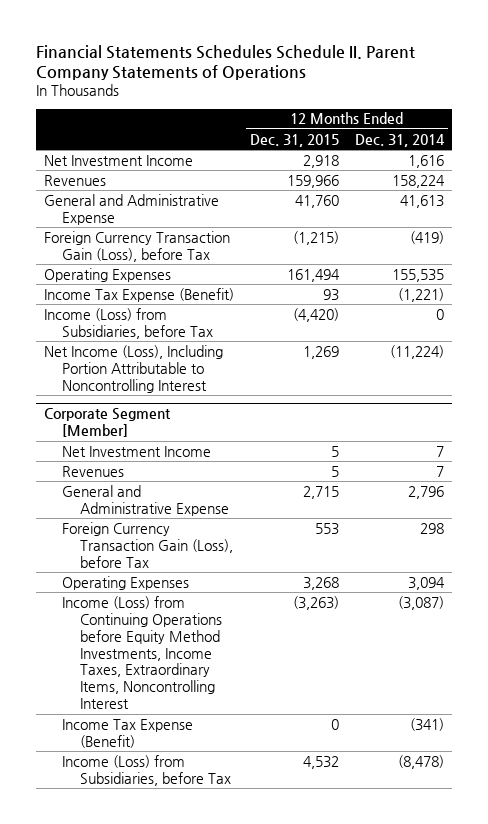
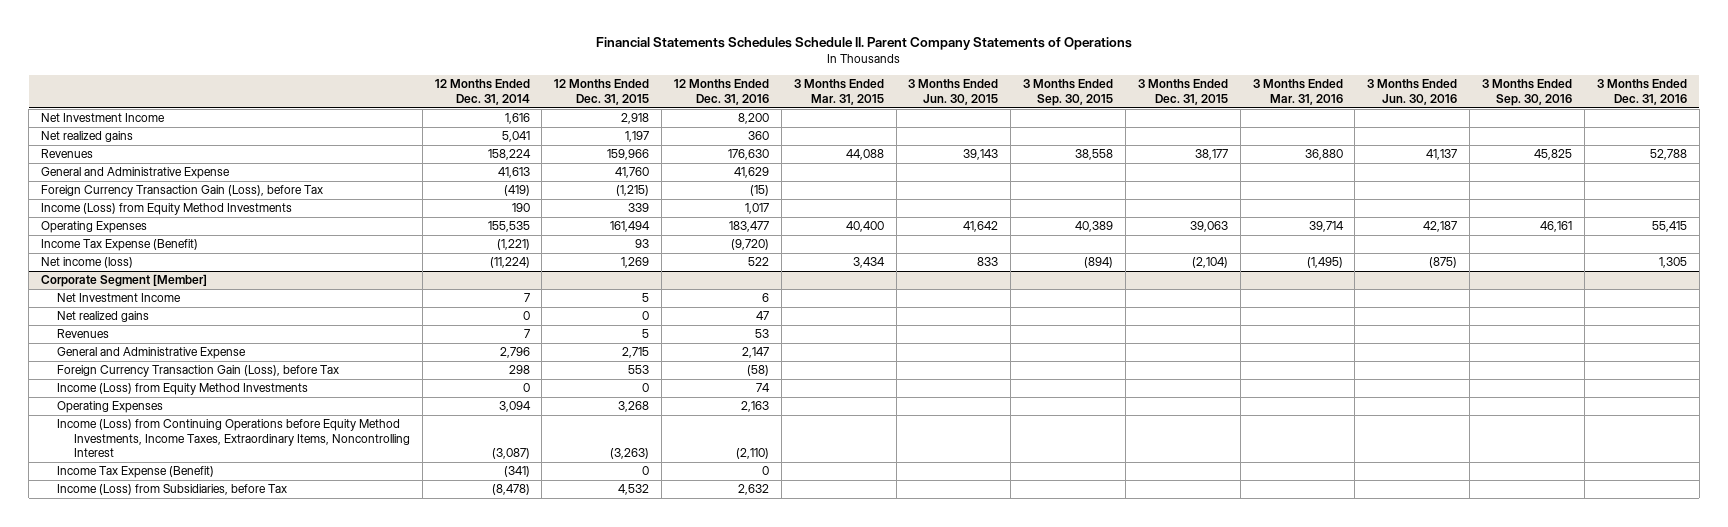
- | 12 Months Ended Dec. 31, 2015 | 12 Months Ended Dec. 31, 2014
+ | 12 Months Ended Dec. 31, 2014 | 12 Months Ended Dec. 31, 2015 | 12 Months Ended Dec. 31, 2016 | 3 Months Ended Mar. 31, 2015 | 3 Months Ended Jun. 30, 2015 | 3 Months Ended Sep. 30, 2015 | 3 Months Ended Dec. 31, 2015 | 3 Months Ended Mar. 31, 2016 | 3 Months Ended Jun. 30, 2016 | 3 Months Ended Sep. 30, 2016 | 3 Months Ended Dec. 31, 2016
+ Net realized gains | 5,041 | 1,197 | 360 | | | | | | | |
+ Income (Loss) from Equity Method Investments | 190 | 339 | 1,017 | | | | | | | |
- Income (Loss) from Subsidiaries, before Tax | (4,420) | 0
- Net Income (Loss), Including Portion Attributable to Noncontrolling Interest | 1,269 | (11,224)
+ Net income (loss) | (11,224) | 1,269 | 522 | 3,434 | 833 | (894) | (2,104) | (1,495) | (875) | | 1,305
@ Corporate Segment [Member]
+ Net realized gains | 0 | 0 | 47 | | | | | | | |
+ Income (Loss) from Equity Method Investments | 0 | 0 | 74 | | | | | | | |

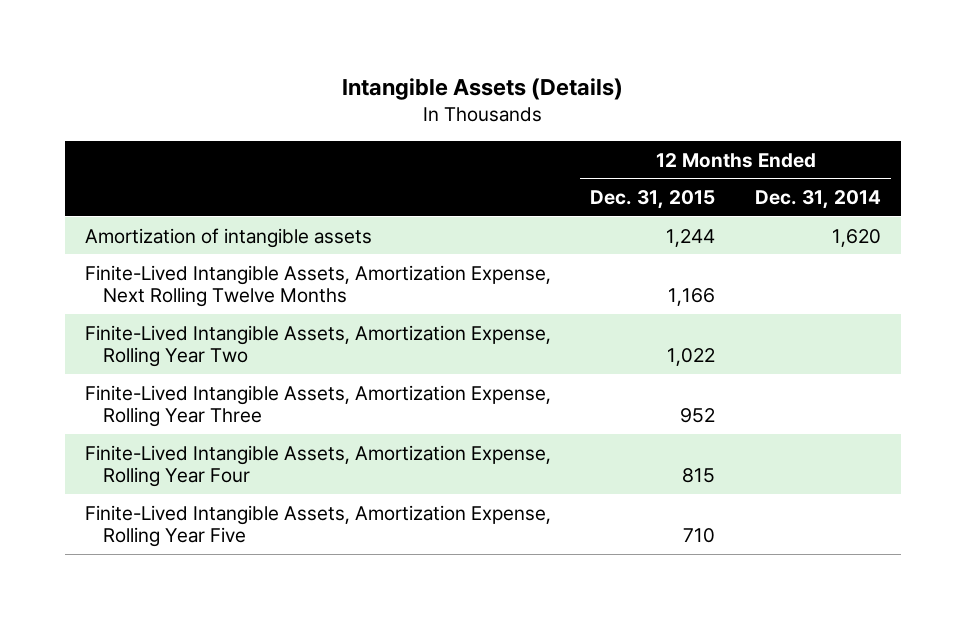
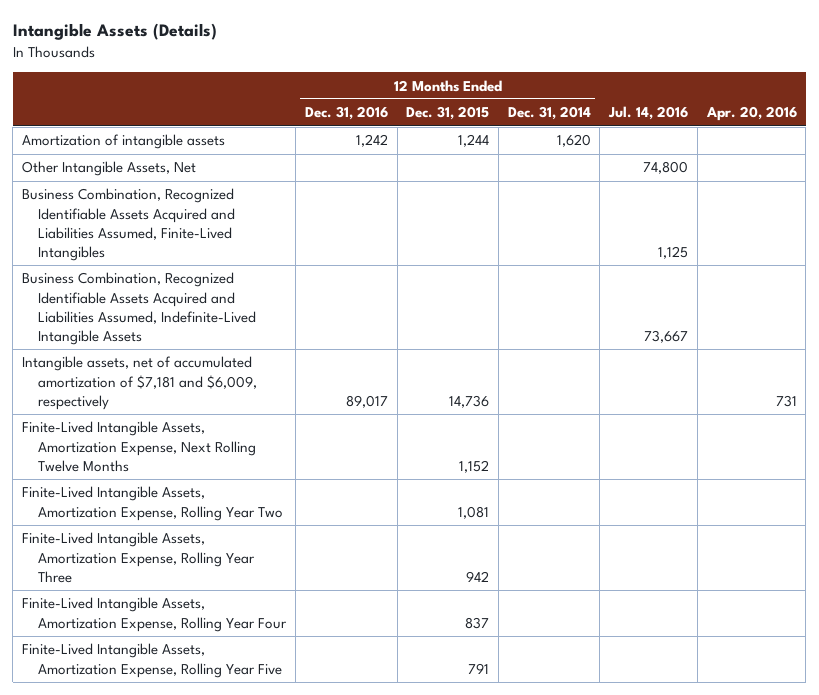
- | 12 Months Ended Dec. 31, 2015 | 12 Months Ended Dec. 31, 2014
+ | 12 Months Ended Dec. 31, 2016 | 12 Months Ended Dec. 31, 2015 | 12 Months Ended Dec. 31, 2014 | Jul. 14, 2016 | Apr. 20, 2016
- Finite-Lived Intangible Assets, Amortization Expense, Next Rolling Twelve Months | 1,166 |
- Finite-Lived Intangible Assets, Amortization Expense, Rolling Year Two | 1,022 |
- Finite-Lived Intangible Assets, Amortization Expense, Rolling Year Three | 952 |
- Finite-Lived Intangible Assets, Amortization Expense, Rolling Year Four | 815 |
- Finite-Lived Intangible Assets, Amortization Expense, Rolling Year Five | 710 |
+ Other Intangible Assets, Net | | | | 74,800 |
+ Business Combination, Recognized Identifiable Assets Acquired and Liabilities Assumed, Finite-Lived Intangibles | | | | 1,125 |
+ Business Combination, Recognized Identifiable Assets Acquired and Liabilities Assumed, Indefinite-Lived Intangible Assets | | | | 73,667 |
+ Intangible assets, net of accumulated amortization of $7,181 and $6,009, respectively | 89,017 | 14,736 | | | 731
+ Finite-Lived Intangible Assets, Amortization Expense, Next Rolling Twelve Months | | 1,152 | | |
+ Finite-Lived Intangible Assets, Amortization Expense, Rolling Year Two | | 1,081 | | |
+ Finite-Lived Intangible Assets, Amortization Expense, Rolling Year Three | | 942 | | |
+ Finite-Lived Intangible Assets, Amortization Expense, Rolling Year Four | | 837 | | |
+ Finite-Lived Intangible Assets, Amortization Expense, Rolling Year Five | | 791 | | |

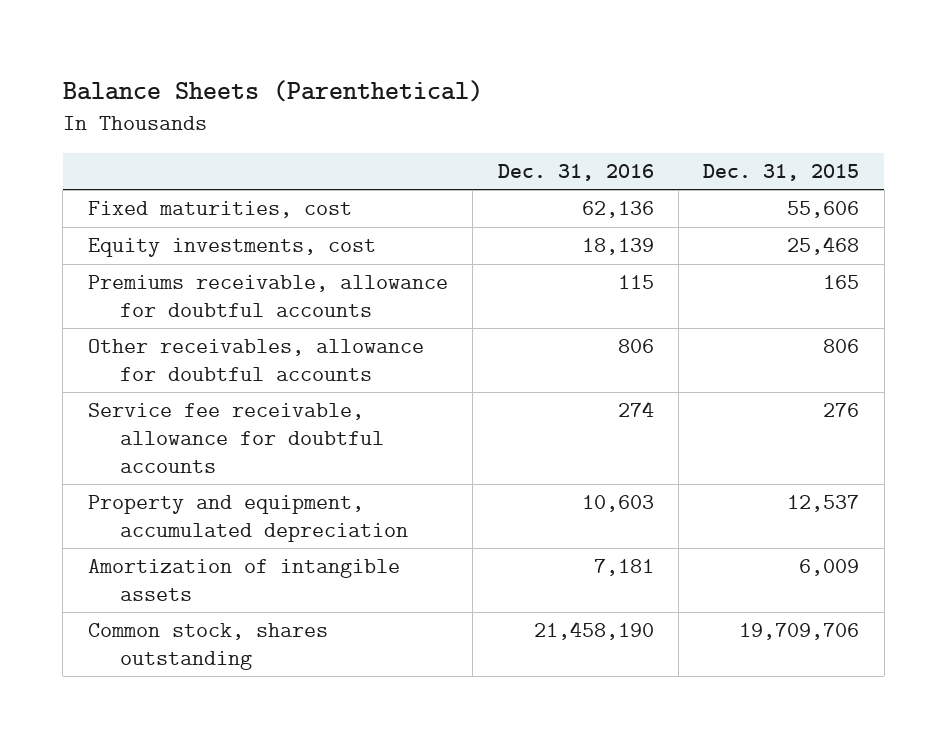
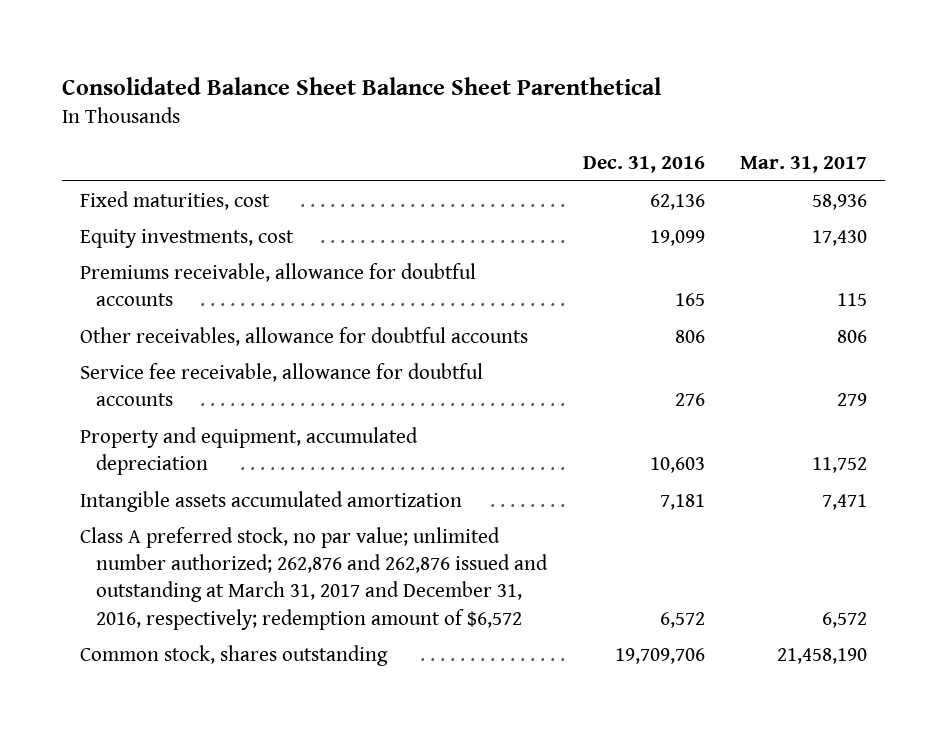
- Balance Sheets (Parenthetical)
+ Consolidated Balance Sheet Balance Sheet Parenthetical
- | Dec. 31, 2016 | Dec. 31, 2015
+ | Dec. 31, 2016 | Mar. 31, 2017
- Equity investments, cost | 18,139 | 25,468
- Premiums receivable, allowance for doubtful accounts | 115 | 165
+ Equity investments, cost | 19,099 | 17,430
+ Premiums receivable, allowance for doubtful accounts | 165 | 115
- Service fee receivable, allowance for doubtful accounts | 274 | 276
+ Service fee receivable, allowance for doubtful accounts | 276 | 279
- Amortization of intangible assets | 7,181 | 6,009
- Common stock, shares outstanding | 21,458,190 | 19,709,706
+ Intangible assets accumulated amortization | 7,181 | 7,471
+ Class A preferred stock, no par value; unlimited number authorized; 262,876 and 262,876 issued and outstanding at March 31, 2017 and December 31, 2016, respectively; redemption amount of $6,572 | 6,572 | 6,572
+ Common stock, shares outstanding | 19,709,706 | 21,458,190

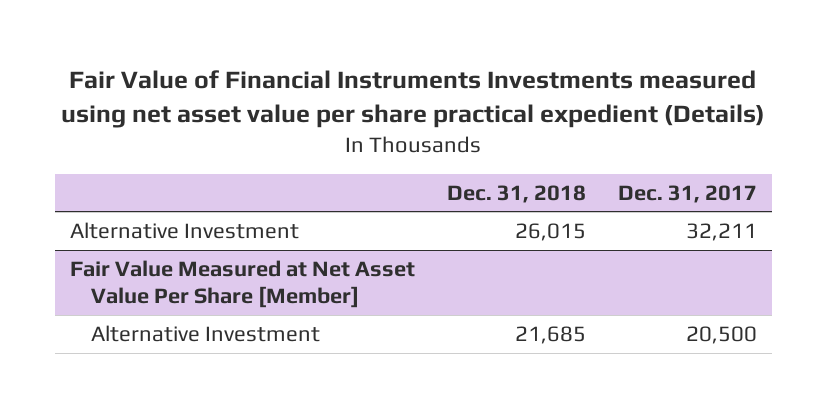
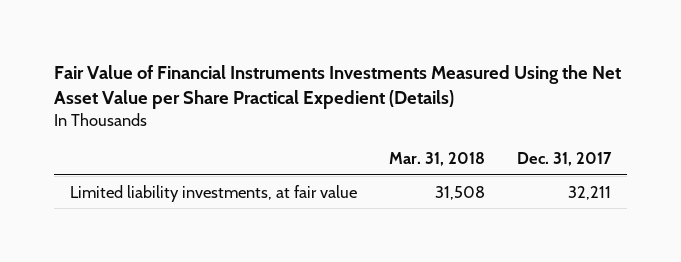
- Fair Value of Financial Instruments Investments measured using net asset value per share practical expedient (Details)
+ Fair Value of Financial Instruments Investments Measured Using the Net Asset Value per Share Practical Expedient (Details)
- | Dec. 31, 2018 | Dec. 31, 2017
+ | Mar. 31, 2018 | Dec. 31, 2017
- Alternative Investment | 26,015 | 32,211
- Fair Value Measured at Net Asset Value Per Share [Member]
- Alternative Investment | 21,685 | 20,500
+ Limited liability investments, at fair value | 31,508 | 32,211

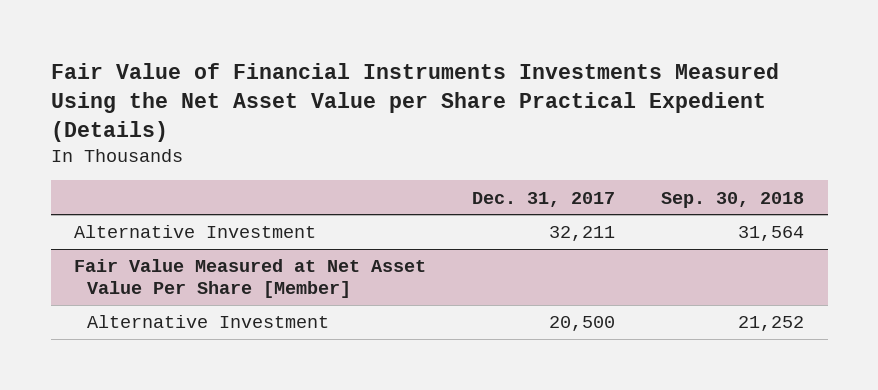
- | Mar. 31, 2018 | Dec. 31, 2017
+ | Dec. 31, 2017 | Sep. 30, 2018
- Limited liability investments, at fair value | 31,508 | 32,211
+ Alternative Investment | 32,211 | 31,564
+ Fair Value Measured at Net Asset Value Per Share [Member]
+ Alternative Investment | 20,500 | 21,252

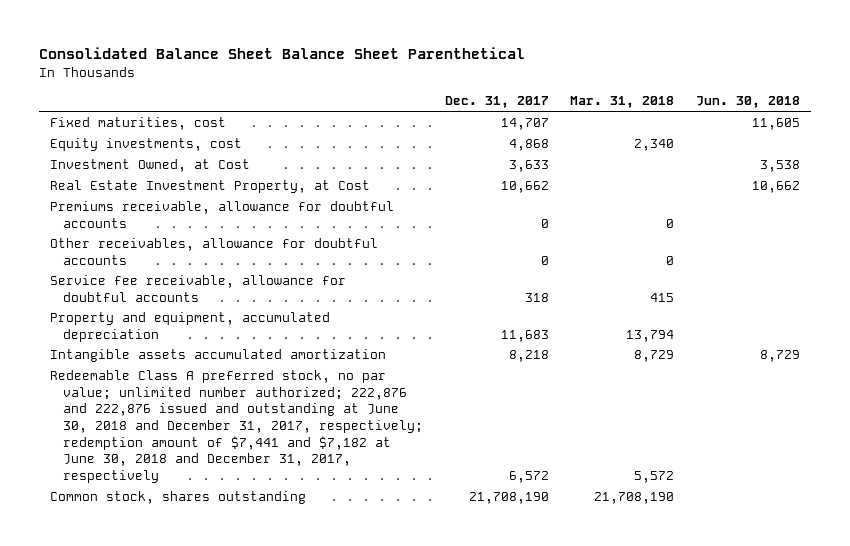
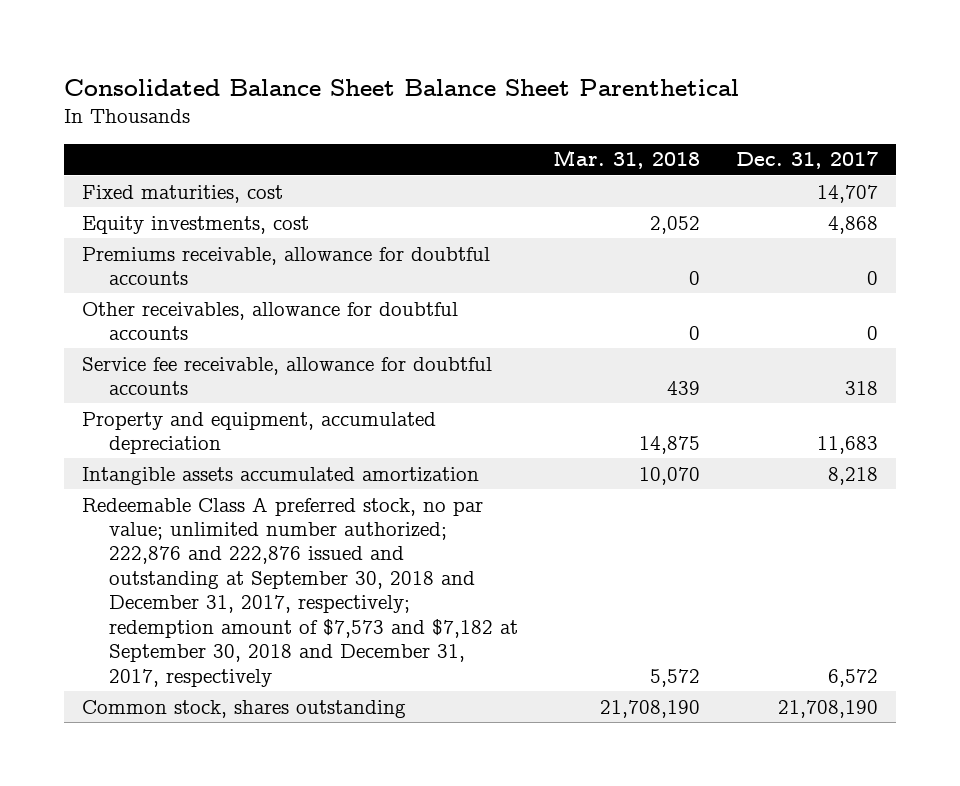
- | Dec. 31, 2017 | Mar. 31, 2018 | Jun. 30, 2018
+ | Mar. 31, 2018 | Dec. 31, 2017
- Equity investments, cost | 4,868 | 2,340 |
- Investment Owned, at Cost | 3,633 | | 3,538
- Real Estate Investment Property, at Cost | 10,662 | | 10,662
+ Equity investments, cost | 2,052 | 4,868
- Service fee receivable, allowance for doubtful accounts | 318 | 415 |
- Property and equipment, accumulated depreciation | 11,683 | 13,794 |
- Intangible assets accumulated amortization | 8,218 | 8,729 | 8,729
- Redeemable Class A preferred stock, no par value; unlimited number authorized; 222,876 and 222,876 issued and outstanding at June 30, 2018 and December 31, 2017, respectively; redemption amount of $7,441 and $7,182 at June 30, 2018 and December 31, 2017, respectively | 6,572 | 5,572 |
+ Service fee receivable, allowance for doubtful accounts | 439 | 318
+ Property and equipment, accumulated depreciation | 14,875 | 11,683
+ Intangible assets accumulated amortization | 10,070 | 8,218
+ Redeemable Class A preferred stock, no par value; unlimited number authorized; 222,876 and 222,876 issued and outstanding at September 30, 2018 and December 31, 2017, respectively; redemption amount of $7,573 and $7,182 at September 30, 2018 and December 31, 2017, respectively | 5,572 | 6,572

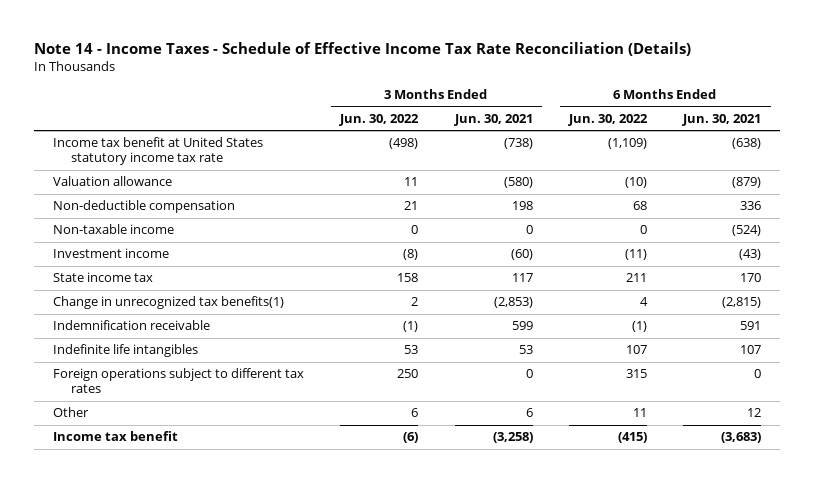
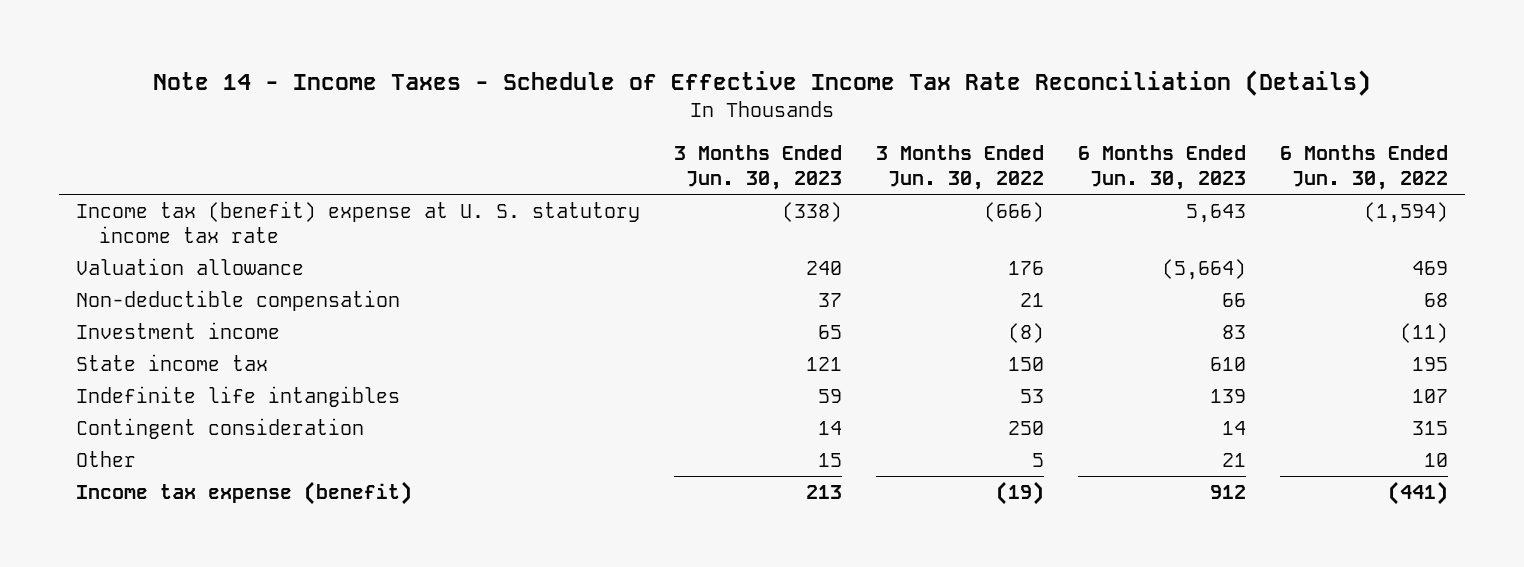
- | 3 Months Ended Jun. 30, 2022 | 3 Months Ended Jun. 30, 2021 | 6 Months Ended Jun. 30, 2022 | 6 Months Ended Jun. 30, 2021
+ | 3 Months Ended Jun. 30, 2023 | 3 Months Ended Jun. 30, 2022 | 6 Months Ended Jun. 30, 2023 | 6 Months Ended Jun. 30, 2022
- Income tax benefit at United States statutory income tax rate | (498) | (738) | (1,109) | (638)
- Valuation allowance | 11 | (580) | (10) | (879)
+ Income tax (benefit) expense at U. S. statutory income tax rate | (338) | (666) | 5,643 | (1,594)
+ Valuation allowance | 240 | 176 | (5,664) | 469
- Non-taxable income | 0 | 0 | 0 | (524)
- State income tax | 158 | 117 | 211 | 170
- Change in unrecognized tax benefits(1) | 2 | (2,853) | 4 | (2,815)
- Indemnification receivable | (1) | 599 | (1) | 591
+ State income tax | 121 | 150 | 610 | 195
- Foreign operations subject to different tax rates | 250 | 0 | 315 | 0
- Other | 6 | 6 | 11 | 12
- Income tax benefit | (6) | (3,258) | (415) | (3,683)
+ Contingent consideration | 14 | 250 | 14 | 315
+ Other | 15 | 5 | 21 | 10
+ Income tax expense (benefit) | 213 | (19) | 912 | (441)

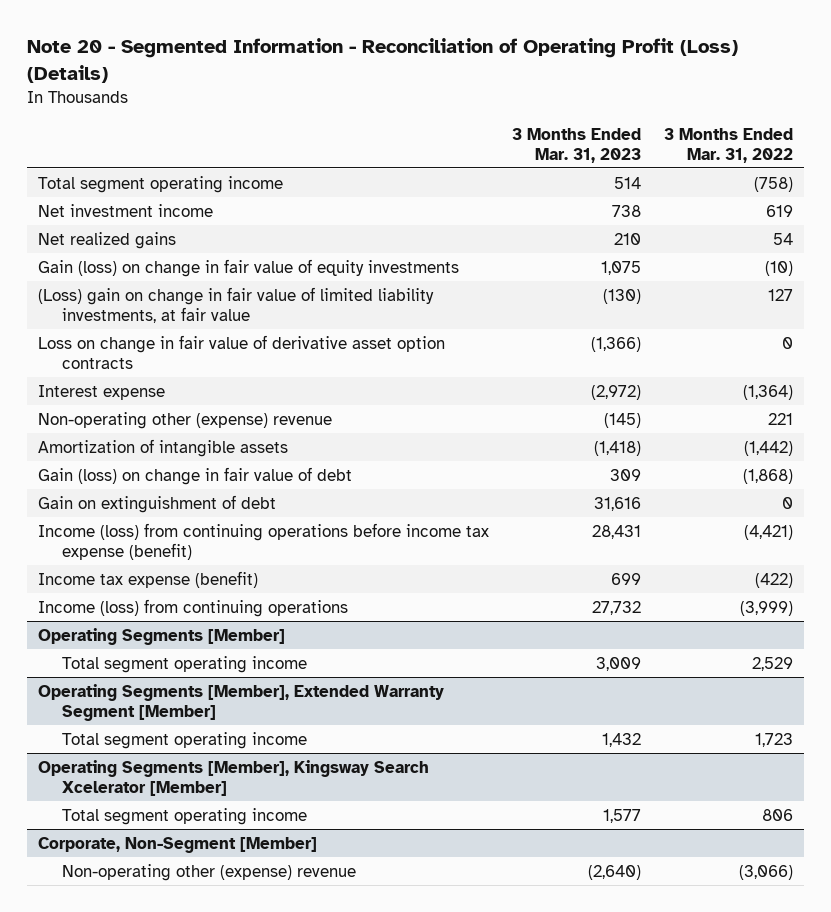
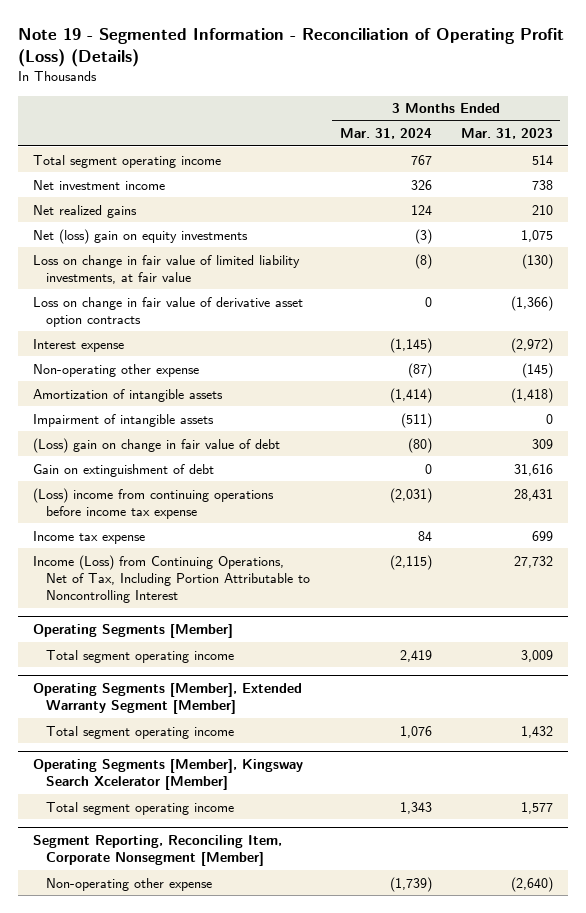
- Note 20 - Segmented Information - Reconciliation of Operating Profit (Loss) (Details)
+ Note 19 - Segmented Information - Reconciliation of Operating Profit (Loss) (Details)
- | 3 Months Ended Mar. 31, 2023 | 3 Months Ended Mar. 31, 2022
+ | 3 Months Ended Mar. 31, 2024 | 3 Months Ended Mar. 31, 2023
- Gain (loss) on change in fair value of equity investments | 1,075 | (10)
- (Loss) gain on change in fair value of limited liability investments, at fair value | (130) | 127
+ Net (loss) gain on equity investments | (3) | 1,075
+ Loss on change in fair value of limited liability investments, at fair value | (8) | (130)
- Non-operating other (expense) revenue | (145) | 221
+ Non-operating other expense | (87) | (145)
- Gain (loss) on change in fair value of debt | 309 | (1,868)
+ Impairment of intangible assets | (511) | 0
+ (Loss) gain on change in fair value of debt | (80) | 309
- Income (loss) from continuing operations before income tax expense (benefit) | 28,431 | (4,421)
- Income tax expense (benefit) | 699 | (422)
- Income (loss) from continuing operations | 27,732 | (3,999)
+ (Loss) income from continuing operations before income tax expense | (2,031) | 28,431
+ Income tax expense | 84 | 699
+ Income (Loss) from Continuing Operations, Net of Tax, Including Portion Attributable to Noncontrolling Interest | (2,115) | 27,732
- Corporate, Non-Segment [Member]
- Non-operating other (expense) revenue | (2,640) | (3,066)
+ Segment Reporting, Reconciling Item, Corporate Nonsegment [Member]
+ Non-operating other expense | (1,739) | (2,640)

